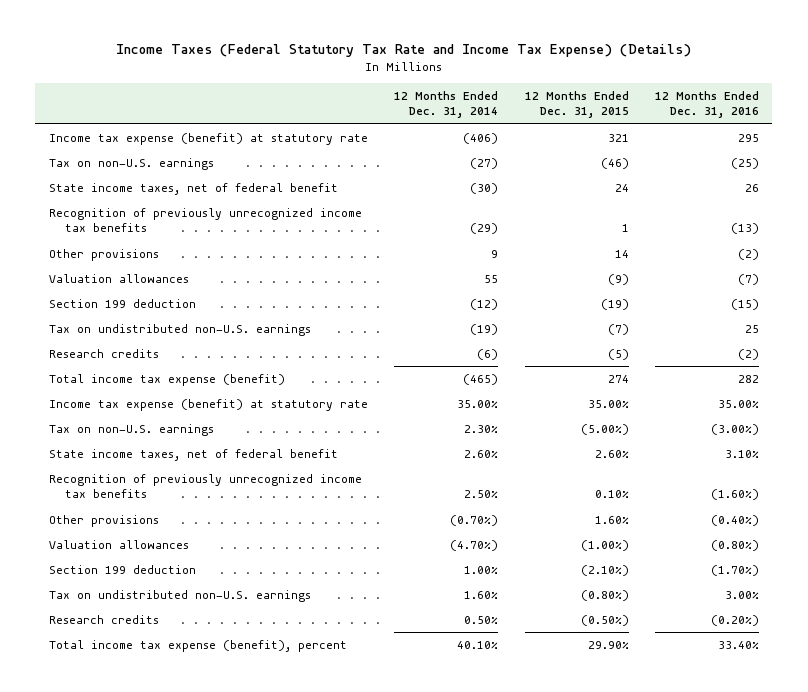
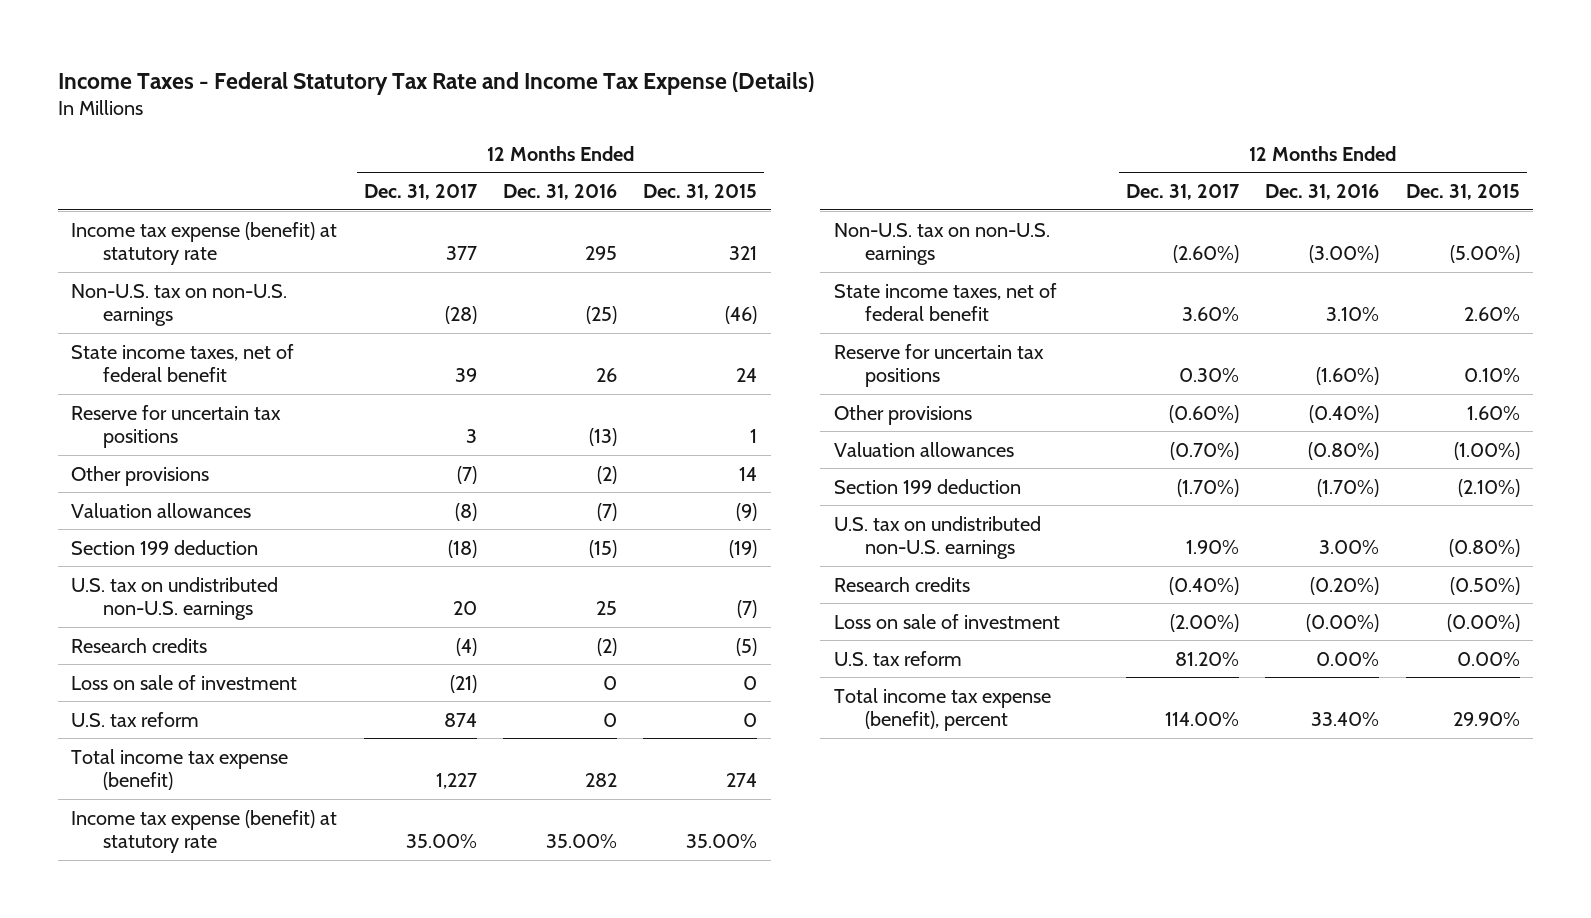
- Income Taxes (Federal Statutory Tax Rate and Income Tax Expense) (Details)
+ Income Taxes - Federal Statutory Tax Rate and Income Tax Expense (Details)
- | 12 Months Ended Dec. 31, 2014 | 12 Months Ended Dec. 31, 2015 | 12 Months Ended Dec. 31, 2016
+ | 12 Months Ended Dec. 31, 2017 | 12 Months Ended Dec. 31, 2016 | 12 Months Ended Dec. 31, 2015
- Tax on non-U.S. earnings | (27) | (46) | (25)
+ Non-U.S. tax on non-U.S. earnings | (28) | (25) | (46)
- Recognition of previously unrecognized income tax benefits | (29) | 1 | (13)
+ Reserve for uncertain tax positions | 3 | (13) | 1
- Tax on undistributed non-U.S. earnings | (19) | (7) | 25
+ U.S. tax on undistributed non-U.S. earnings | 20 | 25 | (7)
+ Loss on sale of investment | (21) | 0 | 0
+ U.S. tax reform | 874 | 0 | 0
- Tax on non-U.S. earnings | 2.30% | (5.00%) | (3.00%)
+ Non-U.S. tax on non-U.S. earnings | (2.60%) | (3.00%) | (5.00%)
- Recognition of previously unrecognized income tax benefits | 2.50% | 0.10% | (1.60%)
+ Reserve for uncertain tax positions | 0.30% | (1.60%) | 0.10%
- Tax on undistributed non-U.S. earnings | 1.60% | (0.80%) | 3.00%
+ U.S. tax on undistributed non-U.S. earnings | 1.90% | 3.00% | (0.80%)
+ Loss on sale of investment | (2.00%) | (0.00%) | (0.00%)
+ U.S. tax reform | 81.20% | 0.00% | 0.00%

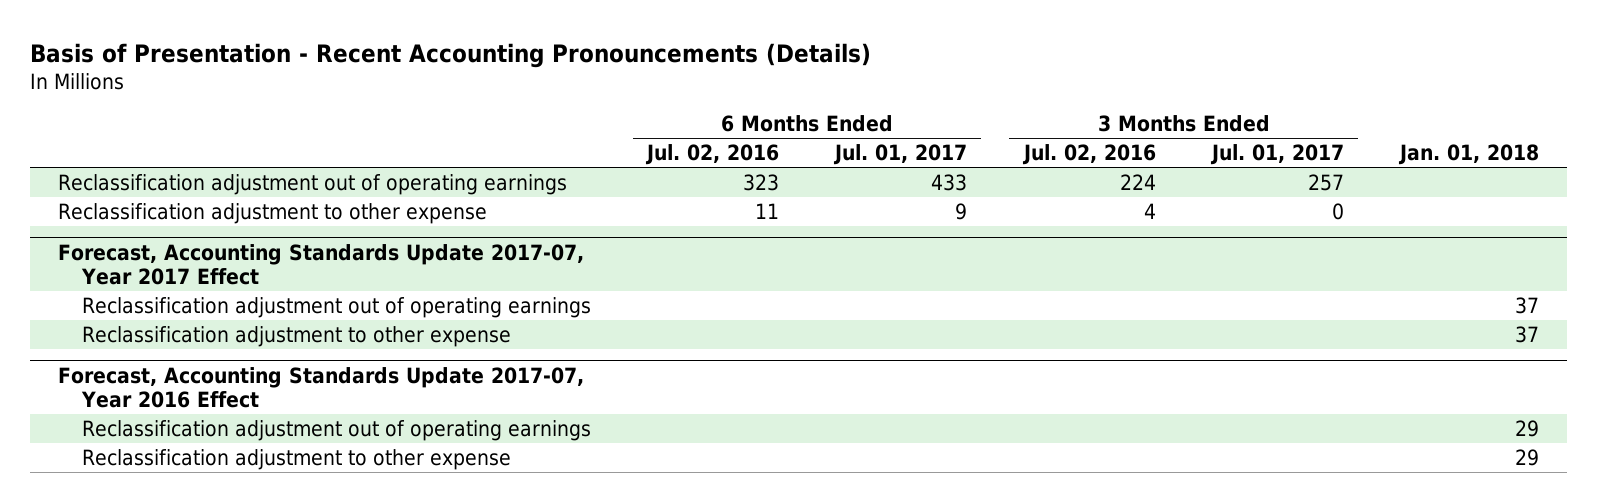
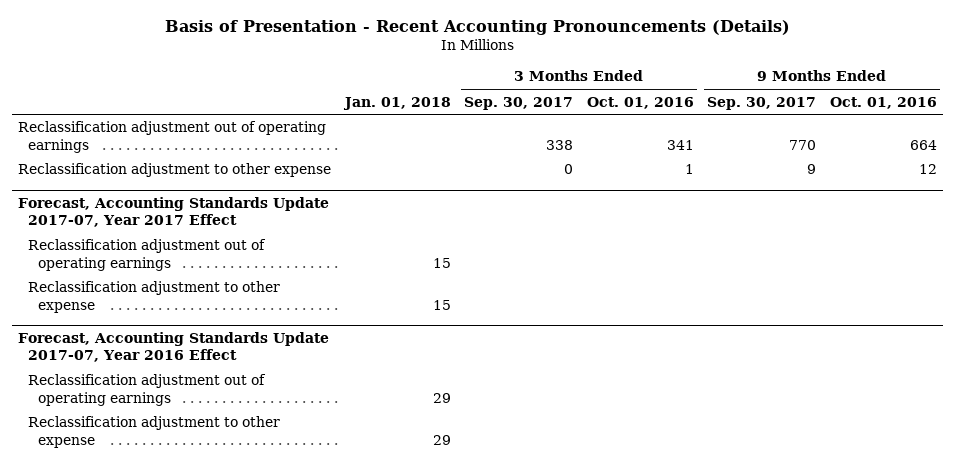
- | 6 Months Ended Jul. 02, 2016 | 6 Months Ended Jul. 01, 2017 | 3 Months Ended Jul. 02, 2016 | 3 Months Ended Jul. 01, 2017 | Jan. 01, 2018
+ | Jan. 01, 2018 | 3 Months Ended Sep. 30, 2017 | 3 Months Ended Oct. 01, 2016 | 9 Months Ended Sep. 30, 2017 | 9 Months Ended Oct. 01, 2016
@ Forecast, Accounting Standards Update 2017-07, Year 2017 Effect
- Reclassification adjustment out of operating earnings | | | | | 37
- Reclassification adjustment to other expense | | | | | 37
+ Reclassification adjustment out of operating earnings | 15 | | | |
+ Reclassification adjustment to other expense | 15 | | | |

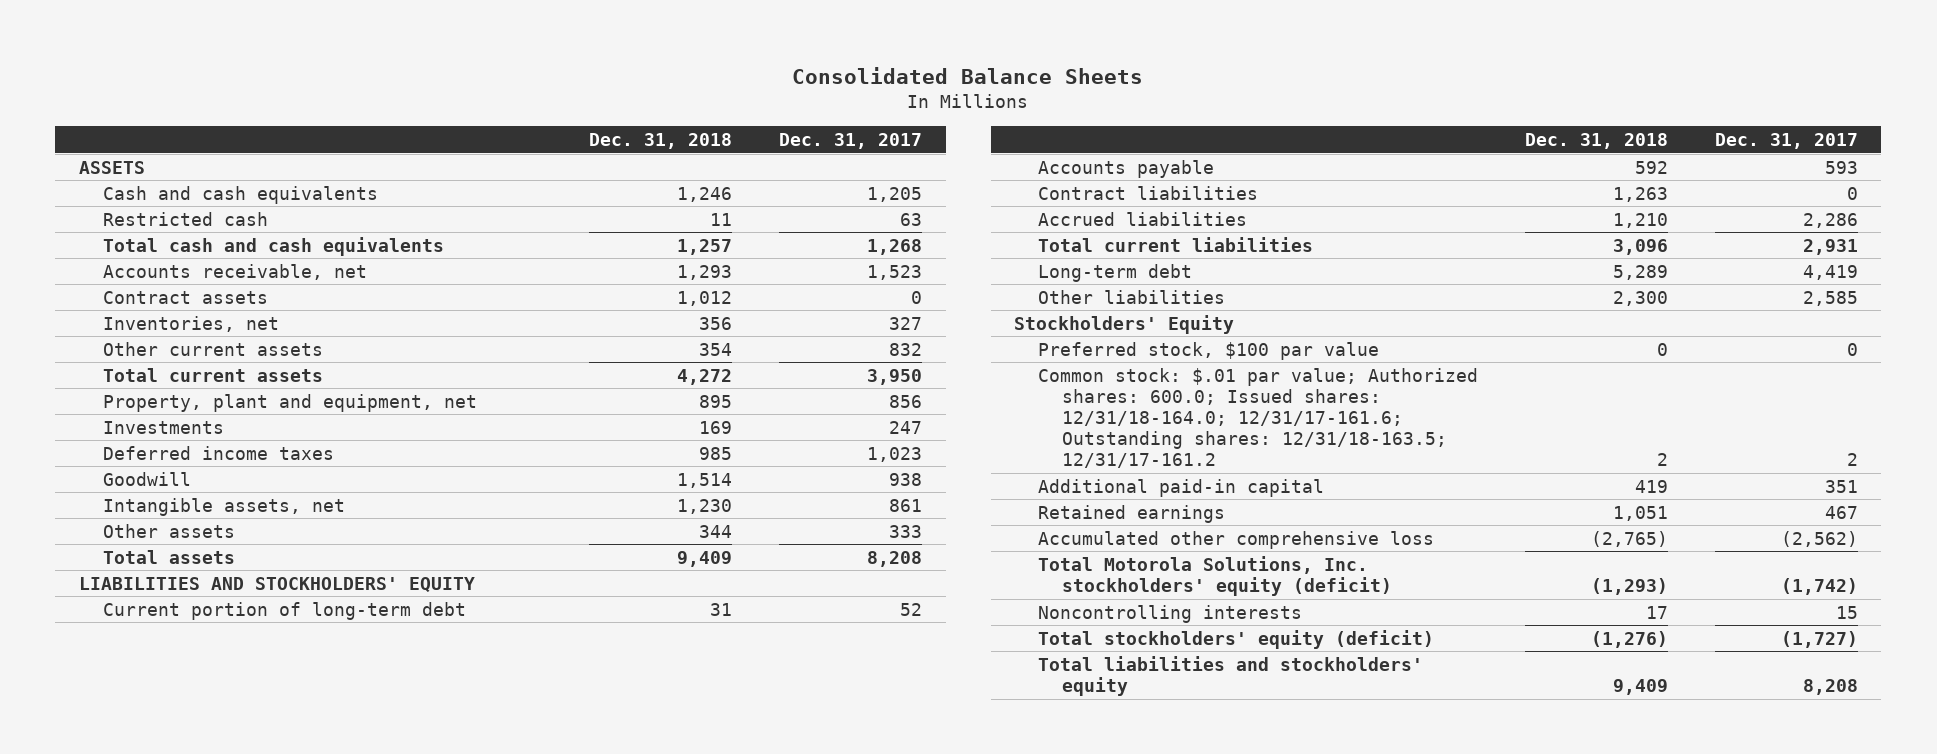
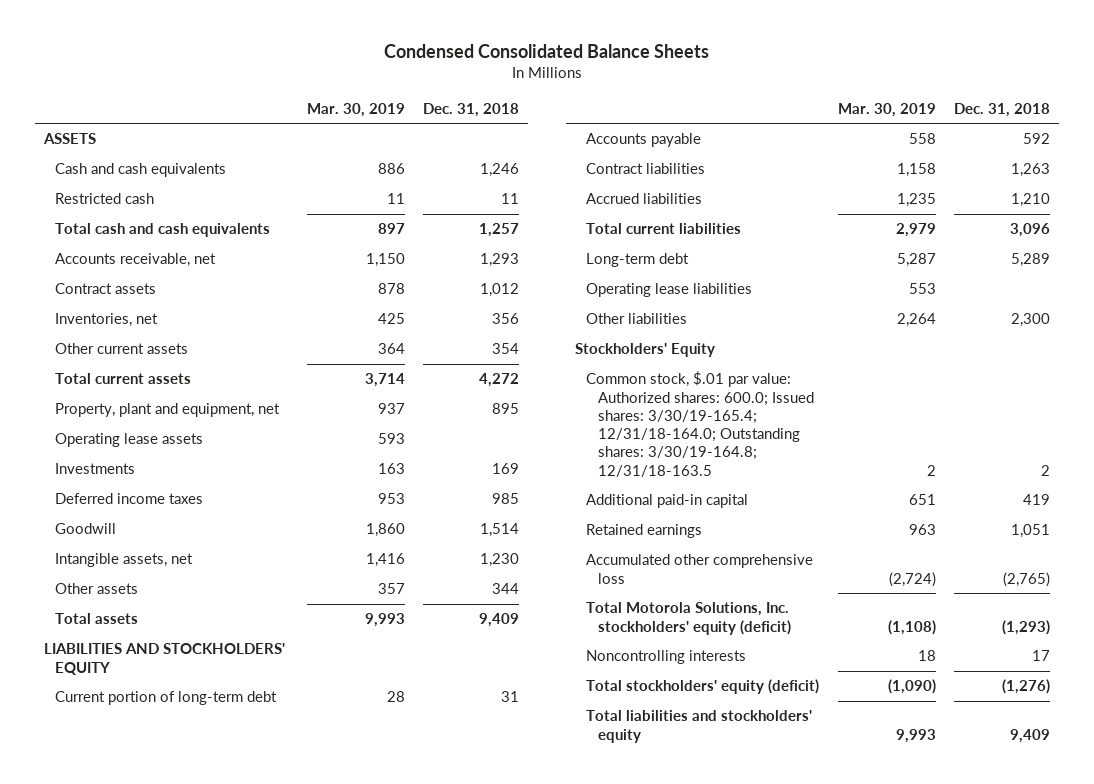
- Consolidated Balance Sheets
+ Condensed Consolidated Balance Sheets
- | Dec. 31, 2018 | Dec. 31, 2017
+ | Mar. 30, 2019 | Dec. 31, 2018
+ Operating lease assets | 593 |
+ Operating lease liabilities | 553 |
- Preferred stock, $100 par value | 0 | 0
- Common stock: $.01 par value; Authorized shares: 600.0; Issued shares: 12/31/18-164.0; 12/31/17-161.6; Outstanding shares: 12/31/18-163.5; 12/31/17-161.2 | 2 | 2
+ Common stock, $.01 par value: Authorized shares: 600.0; Issued shares: 3/30/19-165.4; 12/31/18-164.0; Outstanding shares: 3/30/19-164.8; 12/31/18-163.5 | 2 | 2

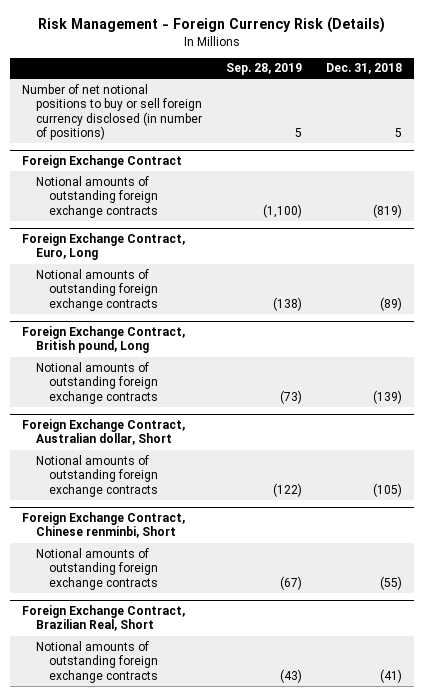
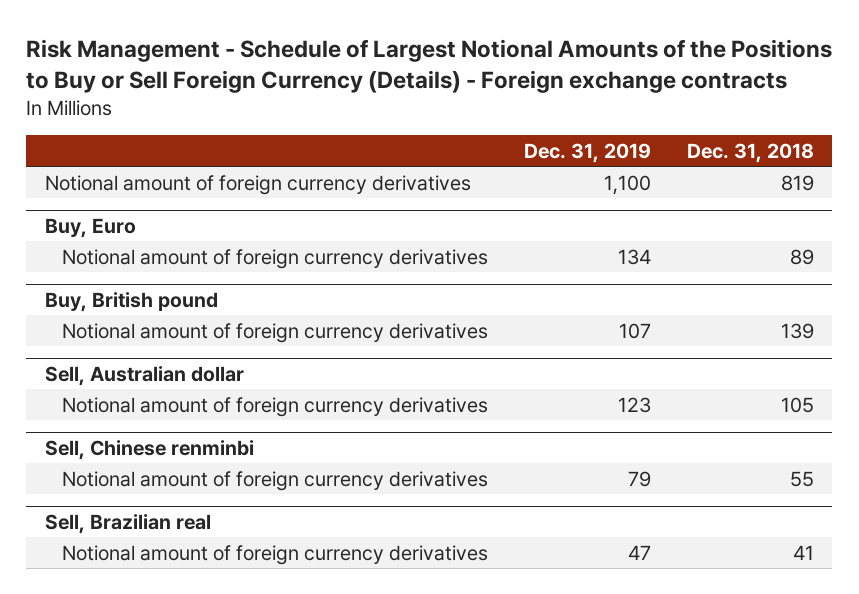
- Risk Management - Foreign Currency Risk (Details)
+ Risk Management - Schedule of Largest Notional Amounts of the Positions to Buy or Sell Foreign Currency (Details) - Foreign exchange contracts
- | Sep. 28, 2019 | Dec. 31, 2018
+ | Dec. 31, 2019 | Dec. 31, 2018
- Number of net notional positions to buy or sell foreign currency disclosed (in number of positions) | 5 | 5
- Foreign Exchange Contract
- Notional amounts of outstanding foreign exchange contracts | (1,100) | (819)
- Foreign Exchange Contract, Euro, Long
- Notional amounts of outstanding foreign exchange contracts | (138) | (89)
- Foreign Exchange Contract, British pound, Long
- Notional amounts of outstanding foreign exchange contracts | (73) | (139)
- Foreign Exchange Contract, Australian dollar, Short
- Notional amounts of outstanding foreign exchange contracts | (122) | (105)
- Foreign Exchange Contract, Chinese renminbi, Short
- Notional amounts of outstanding foreign exchange contracts | (67) | (55)
- Foreign Exchange Contract, Brazilian Real, Short
- Notional amounts of outstanding foreign exchange contracts | (43) | (41)
+ Notional amount of foreign currency derivatives | 1,100 | 819
+ Buy, Euro
+ Notional amount of foreign currency derivatives | 134 | 89
+ Buy, British pound
+ Notional amount of foreign currency derivatives | 107 | 139
+ Sell, Australian dollar
+ Notional amount of foreign currency derivatives | 123 | 105
+ Sell, Chinese renminbi
+ Notional amount of foreign currency derivatives | 79 | 55
+ Sell, Brazilian real
+ Notional amount of foreign currency derivatives | 47 | 41

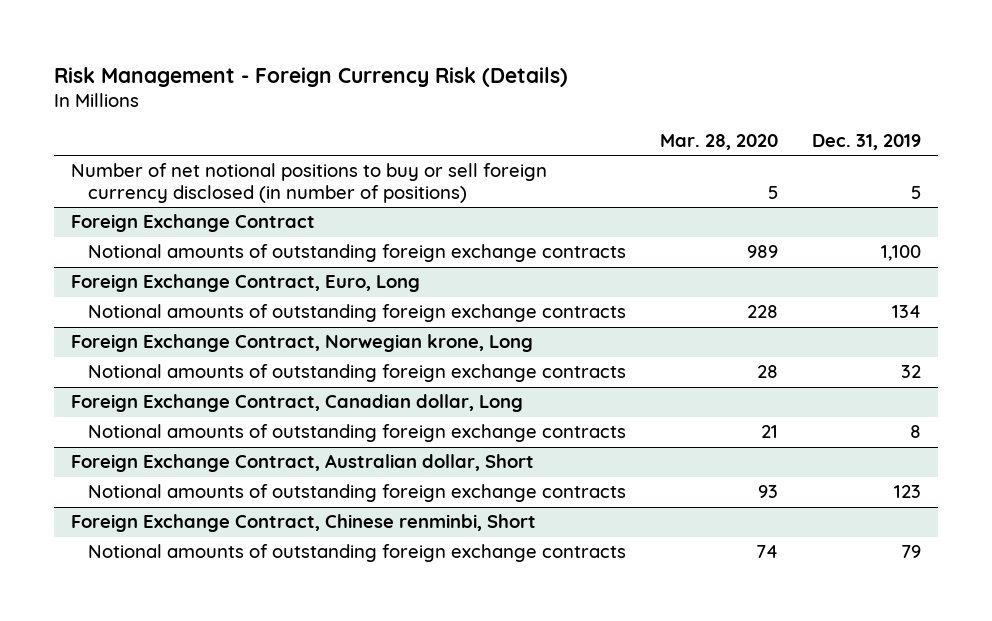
- Risk Management - Schedule of Largest Notional Amounts of the Positions to Buy or Sell Foreign Currency (Details) - Foreign exchange contracts
+ Risk Management - Foreign Currency Risk (Details)
- | Dec. 31, 2019 | Dec. 31, 2018
+ | Mar. 28, 2020 | Dec. 31, 2019
- Notional amount of foreign currency derivatives | 1,100 | 819
- Buy, Euro
- Notional amount of foreign currency derivatives | 134 | 89
- Buy, British pound
- Notional amount of foreign currency derivatives | 107 | 139
- Sell, Australian dollar
- Notional amount of foreign currency derivatives | 123 | 105
- Sell, Chinese renminbi
- Notional amount of foreign currency derivatives | 79 | 55
- Sell, Brazilian real
- Notional amount of foreign currency derivatives | 47 | 41
+ Number of net notional positions to buy or sell foreign currency disclosed (in number of positions) | 5 | 5
+ Foreign Exchange Contract
+ Notional amounts of outstanding foreign exchange contracts | 989 | 1,100
+ Foreign Exchange Contract, Euro, Long
+ Notional amounts of outstanding foreign exchange contracts | 228 | 134
+ Foreign Exchange Contract, Norwegian krone, Long
+ Notional amounts of outstanding foreign exchange contracts | 28 | 32
+ Foreign Exchange Contract, Canadian dollar, Long
+ Notional amounts of outstanding foreign exchange contracts | 21 | 8
+ Foreign Exchange Contract, Australian dollar, Short
+ Notional amounts of outstanding foreign exchange contracts | 93 | 123
+ Foreign Exchange Contract, Chinese renminbi, Short
+ Notional amounts of outstanding foreign exchange contracts | 74 | 79

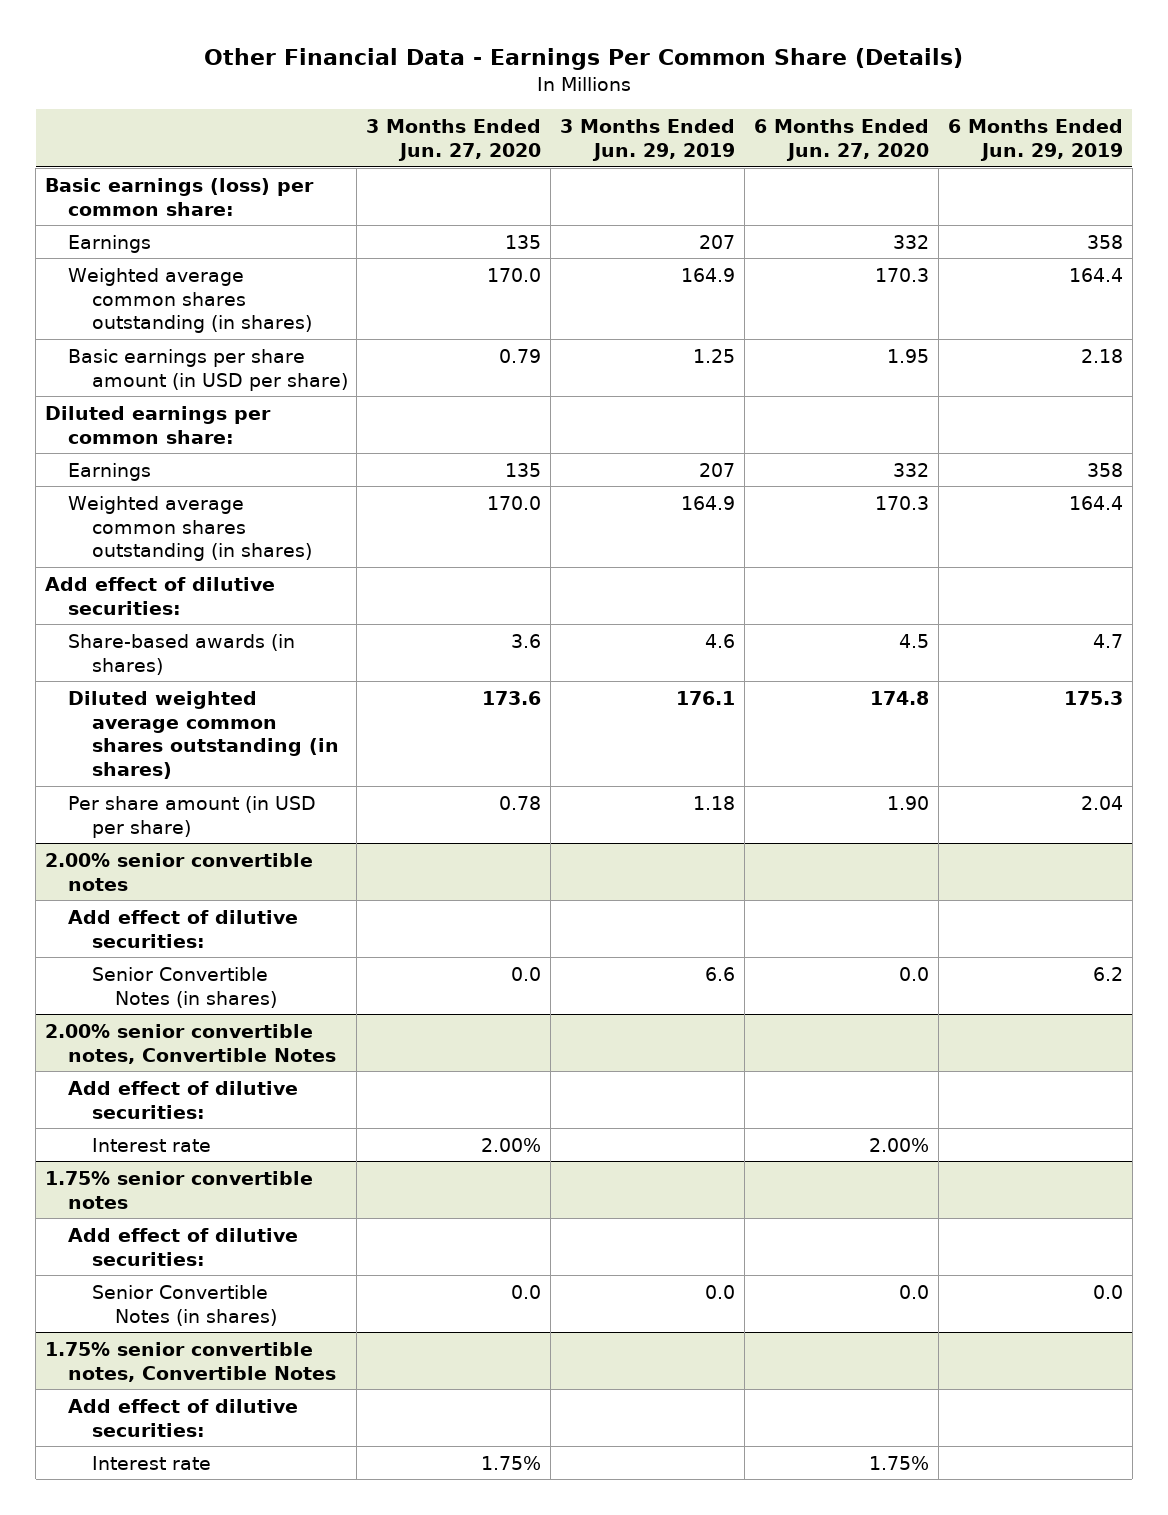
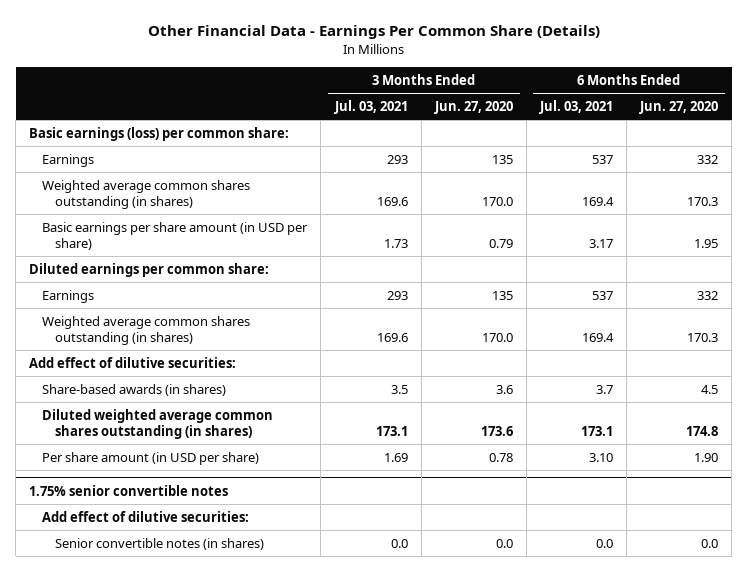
- | 3 Months Ended Jun. 27, 2020 | 3 Months Ended Jun. 29, 2019 | 6 Months Ended Jun. 27, 2020 | 6 Months Ended Jun. 29, 2019
+ | 3 Months Ended Jul. 03, 2021 | 3 Months Ended Jun. 27, 2020 | 6 Months Ended Jul. 03, 2021 | 6 Months Ended Jun. 27, 2020
- 2.00% senior convertible notes
- Add effect of dilutive securities:
- Senior Convertible Notes (in shares) | 0.0 | 6.6 | 0.0 | 6.2
- 2.00% senior convertible notes, Convertible Notes
- Add effect of dilutive securities:
- Interest rate | 2.00% | | 2.00% |
@ 1.75% senior convertible notes
- Senior Convertible Notes (in shares) | 0.0 | 0.0 | 0.0 | 0.0
- 1.75% senior convertible notes, Convertible Notes
- Add effect of dilutive securities:
- Interest rate | 1.75% | | 1.75% |
@ 1.75% senior convertible notes
+ Senior convertible notes (in shares) | 0.0 | 0.0 | 0.0 | 0.0

